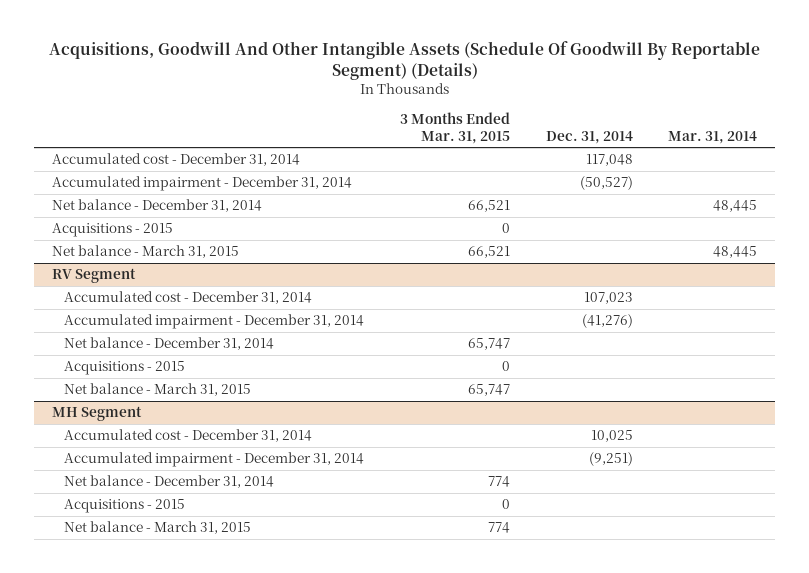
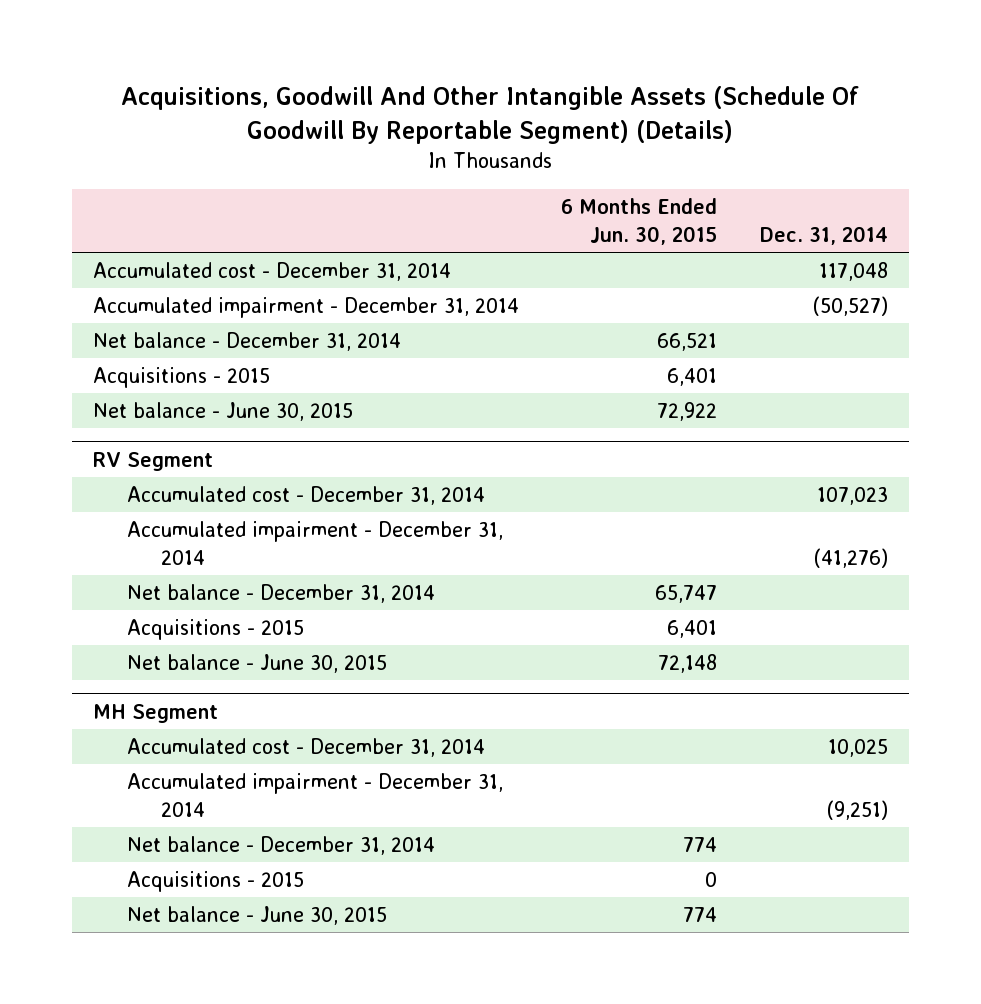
- | 3 Months Ended Mar. 31, 2015 | Dec. 31, 2014 | Mar. 31, 2014
+ | 6 Months Ended Jun. 30, 2015 | Dec. 31, 2014
- Net balance - March 31, 2015 | 66,521 | | 48,445
+ Net balance - June 30, 2015 | 72,922 |
@ RV Segment
- Net balance - March 31, 2015 | 65,747 | |
+ Net balance - June 30, 2015 | 72,148 |
@ MH Segment
- Net balance - March 31, 2015 | 774 | |
+ Net balance - June 30, 2015 | 774 |

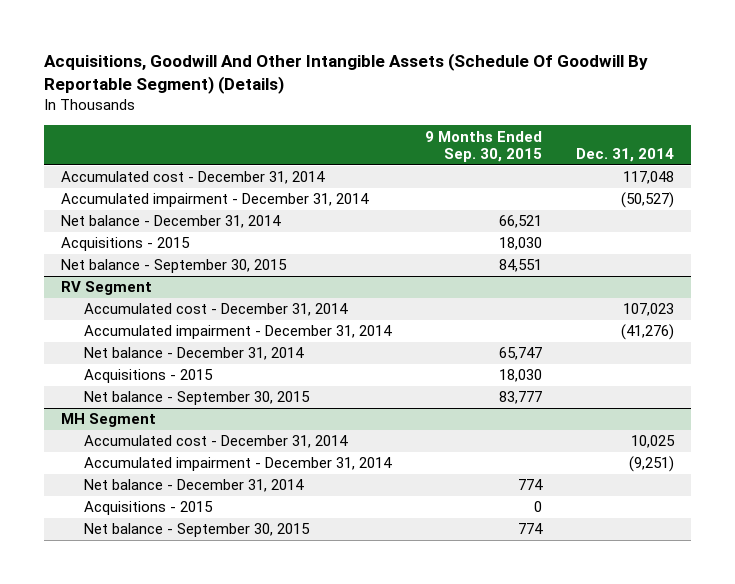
- | 6 Months Ended Jun. 30, 2015 | Dec. 31, 2014
+ | 9 Months Ended Sep. 30, 2015 | Dec. 31, 2014
- Net balance - June 30, 2015 | 72,922 |
+ Net balance - September 30, 2015 | 84,551 |
@ RV Segment
- Net balance - June 30, 2015 | 72,148 |
+ Net balance - September 30, 2015 | 83,777 |
@ MH Segment
- Net balance - June 30, 2015 | 774 |
+ Net balance - September 30, 2015 | 774 |

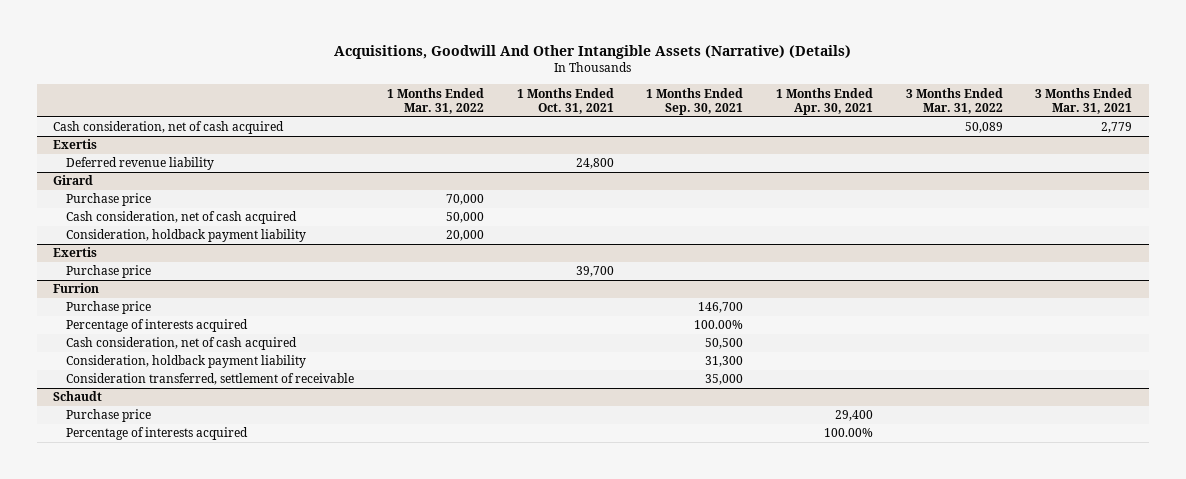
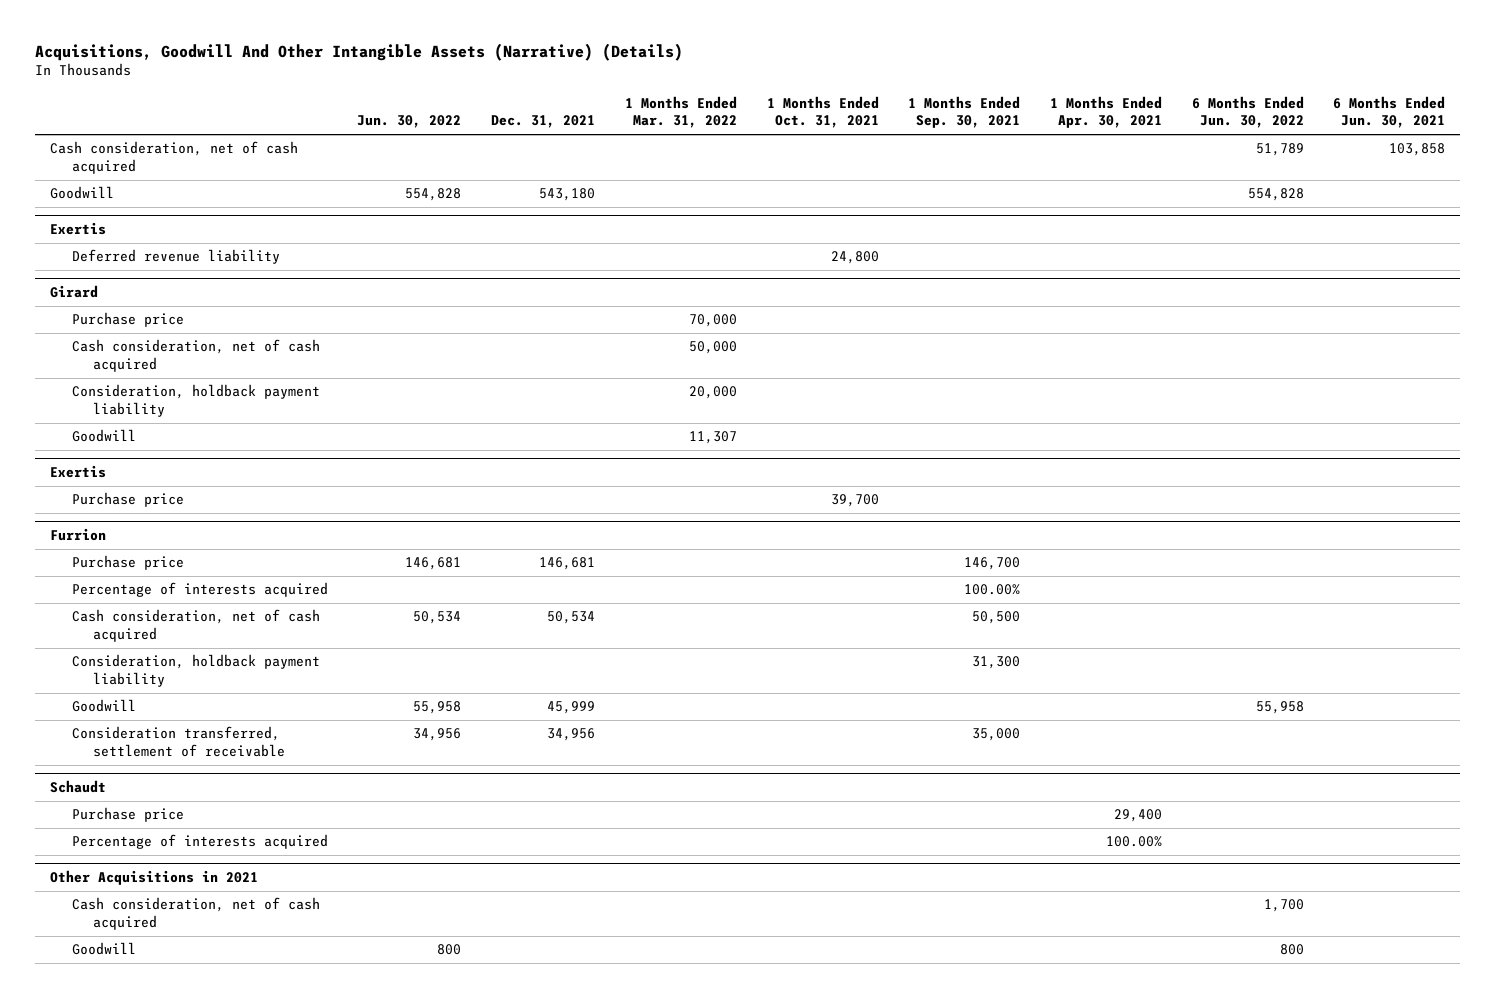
- | 1 Months Ended Mar. 31, 2022 | 1 Months Ended Oct. 31, 2021 | 1 Months Ended Sep. 30, 2021 | 1 Months Ended Apr. 30, 2021 | 3 Months Ended Mar. 31, 2022 | 3 Months Ended Mar. 31, 2021
+ | Jun. 30, 2022 | Dec. 31, 2021 | 1 Months Ended Mar. 31, 2022 | 1 Months Ended Oct. 31, 2021 | 1 Months Ended Sep. 30, 2021 | 1 Months Ended Apr. 30, 2021 | 6 Months Ended Jun. 30, 2022 | 6 Months Ended Jun. 30, 2021
+ Goodwill | 554,828 | 543,180 | | | | | 554,828 |
@ Girard
+ Goodwill | | | 11,307 | | | | |
@ Furrion
+ Goodwill | 55,958 | 45,999 | | | | | 55,958 |
+ Other Acquisitions in 2021
+ Cash consideration, net of cash acquired | | | | | | | 1,700 |
+ Goodwill | 800 | | | | | | 800 |

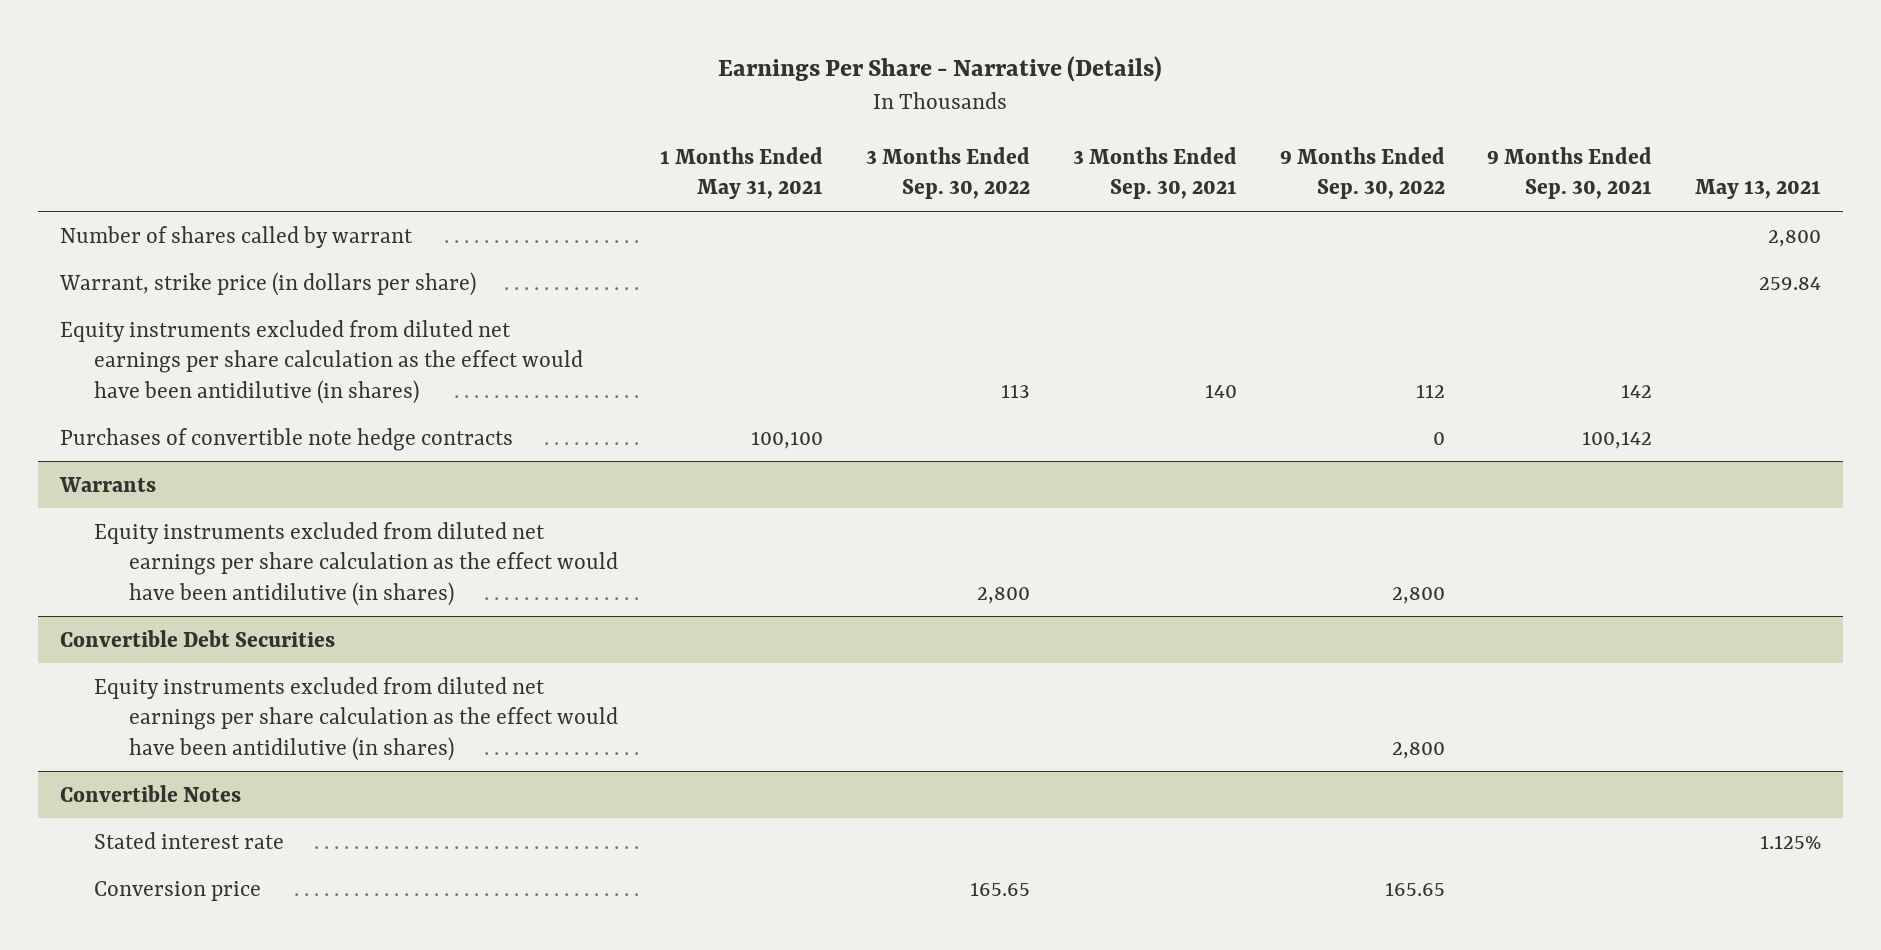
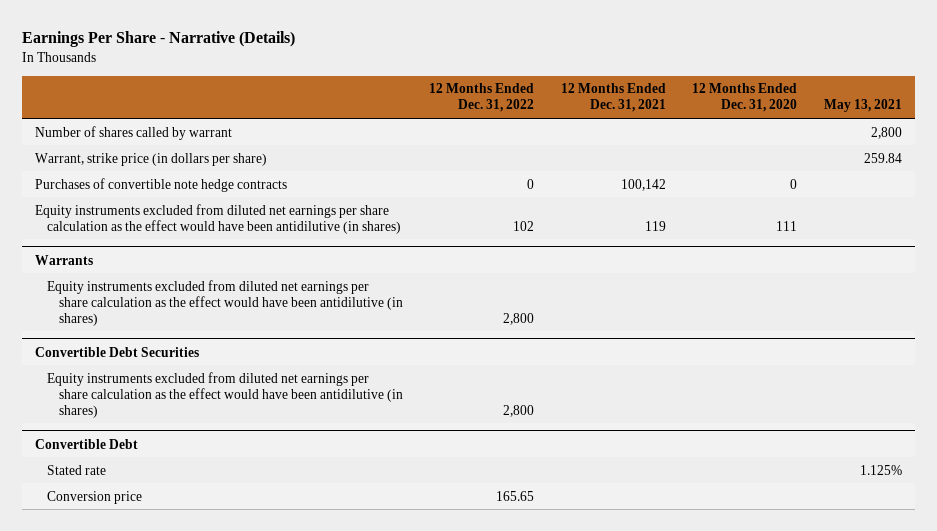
- | 1 Months Ended May 31, 2021 | 3 Months Ended Sep. 30, 2022 | 3 Months Ended Sep. 30, 2021 | 9 Months Ended Sep. 30, 2022 | 9 Months Ended Sep. 30, 2021 | May 13, 2021
+ | 12 Months Ended Dec. 31, 2022 | 12 Months Ended Dec. 31, 2021 | 12 Months Ended Dec. 31, 2020 | May 13, 2021
moved down: Equity instruments excluded from diluted net earnings per share calculation as the effect would have been antidilutive (in shares) | 102 | 119 | 111 |
- Convertible Notes
- Stated interest rate | | | | | | 1.125%
+ Convertible Debt
+ Stated rate | | | | 1.125%

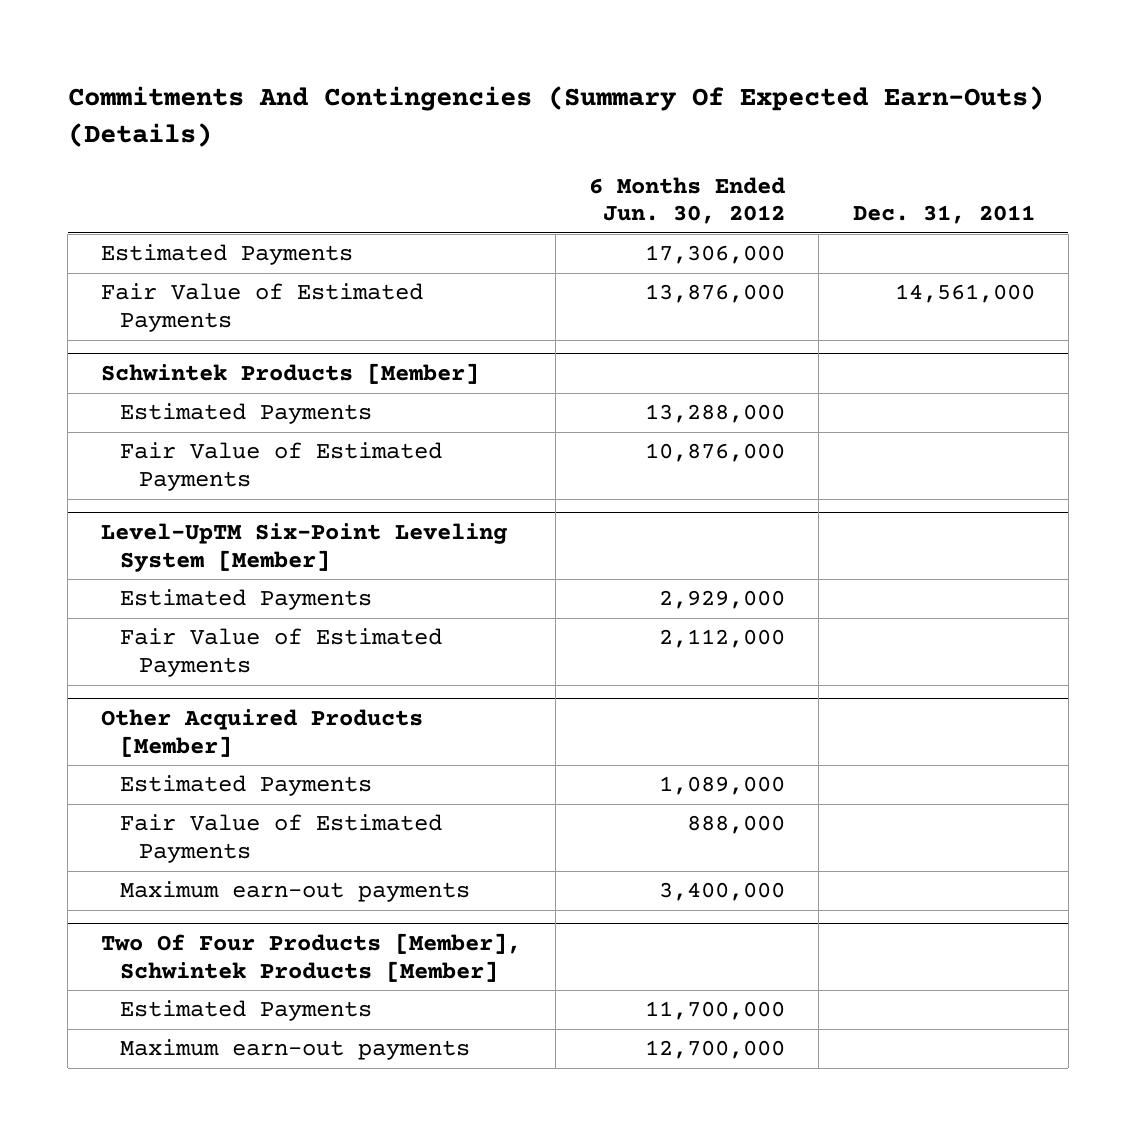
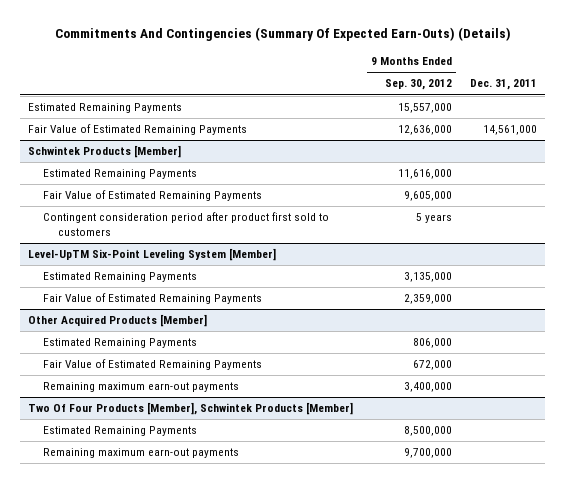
- | 6 Months Ended Jun. 30, 2012 | Dec. 31, 2011
+ | 9 Months Ended Sep. 30, 2012 | Dec. 31, 2011
- Estimated Payments | 17,306,000 |
- Fair Value of Estimated Payments | 13,876,000 | 14,561,000
+ Estimated Remaining Payments | 15,557,000 |
+ Fair Value of Estimated Remaining Payments | 12,636,000 | 14,561,000
@ Schwintek Products [Member]
- Estimated Payments | 13,288,000 |
- Fair Value of Estimated Payments | 10,876,000 |
+ Estimated Remaining Payments | 11,616,000 |
+ Fair Value of Estimated Remaining Payments | 9,605,000 |
+ Contingent consideration period after product first sold to customers | 5 years |
@ Level-UpTM Six-Point Leveling System [Member]
- Estimated Payments | 2,929,000 |
- Fair Value of Estimated Payments | 2,112,000 |
+ Estimated Remaining Payments | 3,135,000 |
+ Fair Value of Estimated Remaining Payments | 2,359,000 |
@ Other Acquired Products [Member]
- Estimated Payments | 1,089,000 |
- Fair Value of Estimated Payments | 888,000 |
- Maximum earn-out payments | 3,400,000 |
+ Estimated Remaining Payments | 806,000 |
+ Fair Value of Estimated Remaining Payments | 672,000 |
+ Remaining maximum earn-out payments | 3,400,000 |
@ Two Of Four Products [Member], Schwintek Products [Member]
- Estimated Payments | 11,700,000 |
- Maximum earn-out payments | 12,700,000 |
+ Estimated Remaining Payments | 8,500,000 |
+ Remaining maximum earn-out payments | 9,700,000 |

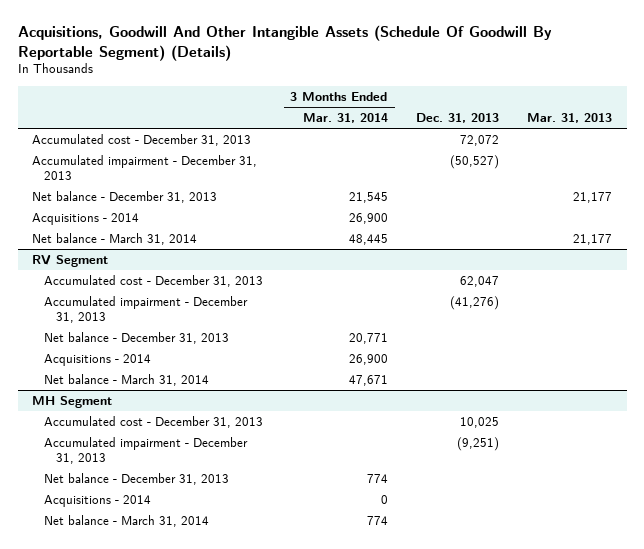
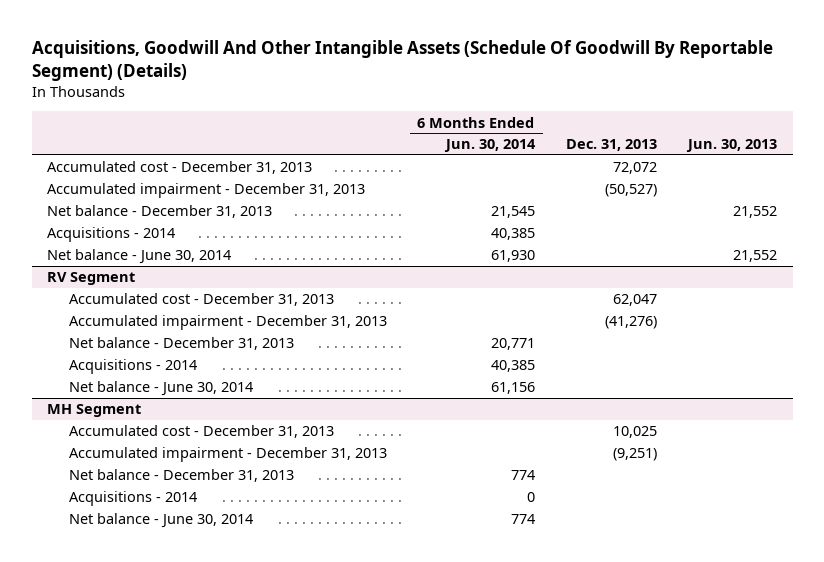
- | 3 Months Ended Mar. 31, 2014 | Dec. 31, 2013 | Mar. 31, 2013
+ | 6 Months Ended Jun. 30, 2014 | Dec. 31, 2013 | Jun. 30, 2013
- Net balance - March 31, 2014 | 48,445 | | 21,177
+ Net balance - June 30, 2014 | 61,930 | | 21,552
@ RV Segment
- Net balance - March 31, 2014 | 47,671 | |
+ Net balance - June 30, 2014 | 61,156 | |
@ MH Segment
- Net balance - March 31, 2014 | 774 | |
+ Net balance - June 30, 2014 | 774 | |

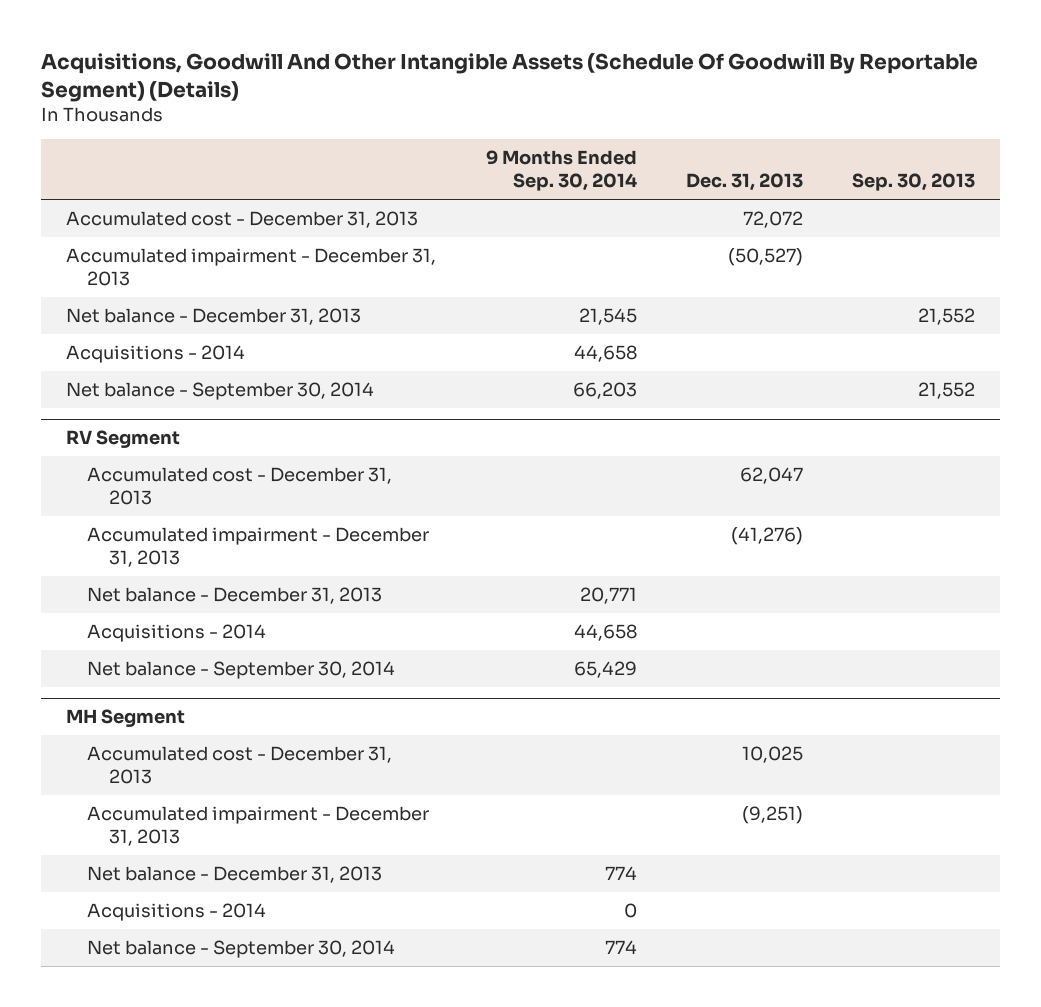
- | 6 Months Ended Jun. 30, 2014 | Dec. 31, 2013 | Jun. 30, 2013
+ | 9 Months Ended Sep. 30, 2014 | Dec. 31, 2013 | Sep. 30, 2013
- Net balance - June 30, 2014 | 61,930 | | 21,552
+ Net balance - September 30, 2014 | 66,203 | | 21,552
@ RV Segment
- Net balance - June 30, 2014 | 61,156 | |
+ Net balance - September 30, 2014 | 65,429 | |
@ MH Segment
- Net balance - June 30, 2014 | 774 | |
+ Net balance - September 30, 2014 | 774 | |

